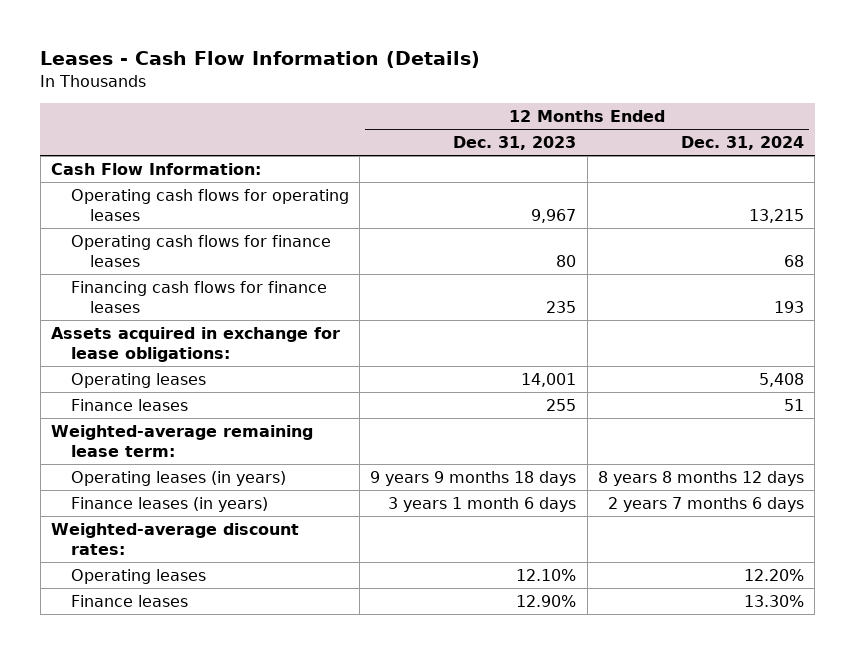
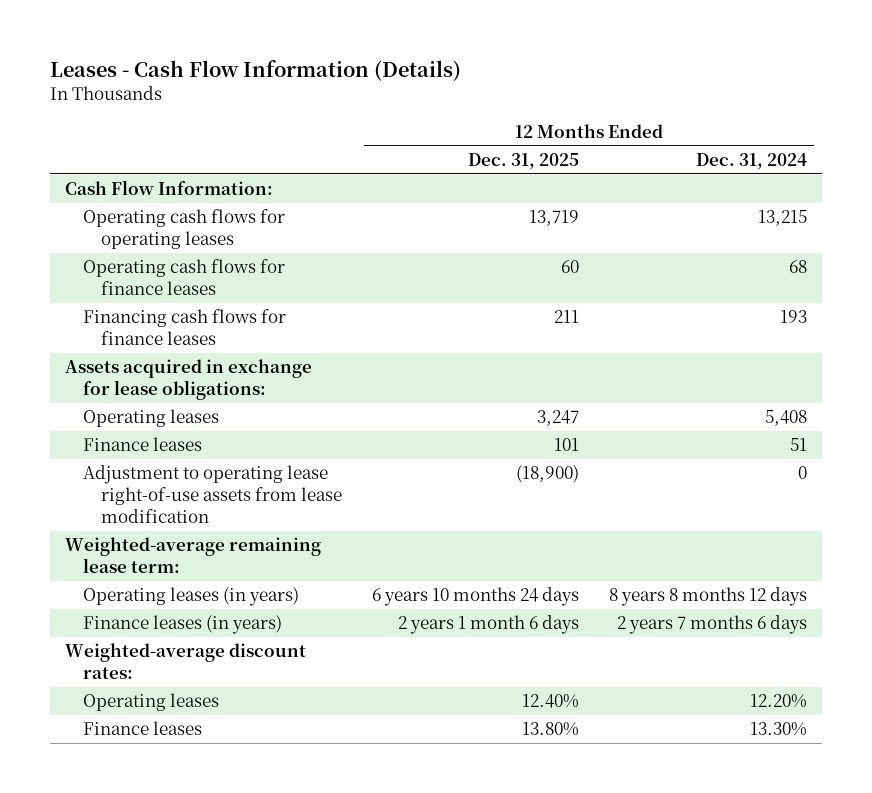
- | 12 Months Ended Dec. 31, 2023 | 12 Months Ended Dec. 31, 2024
+ | 12 Months Ended Dec. 31, 2025 | 12 Months Ended Dec. 31, 2024
+ Adjustment to operating lease right-of-use assets from lease modification | (18,900) | 0

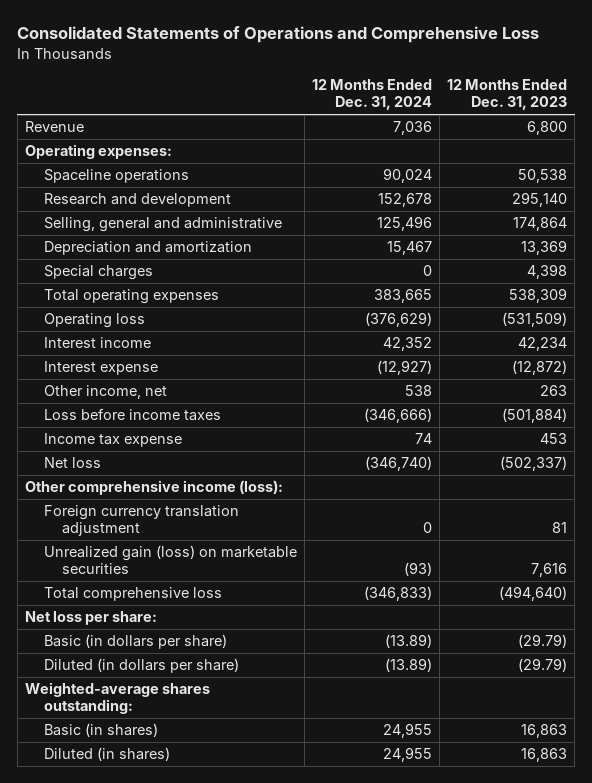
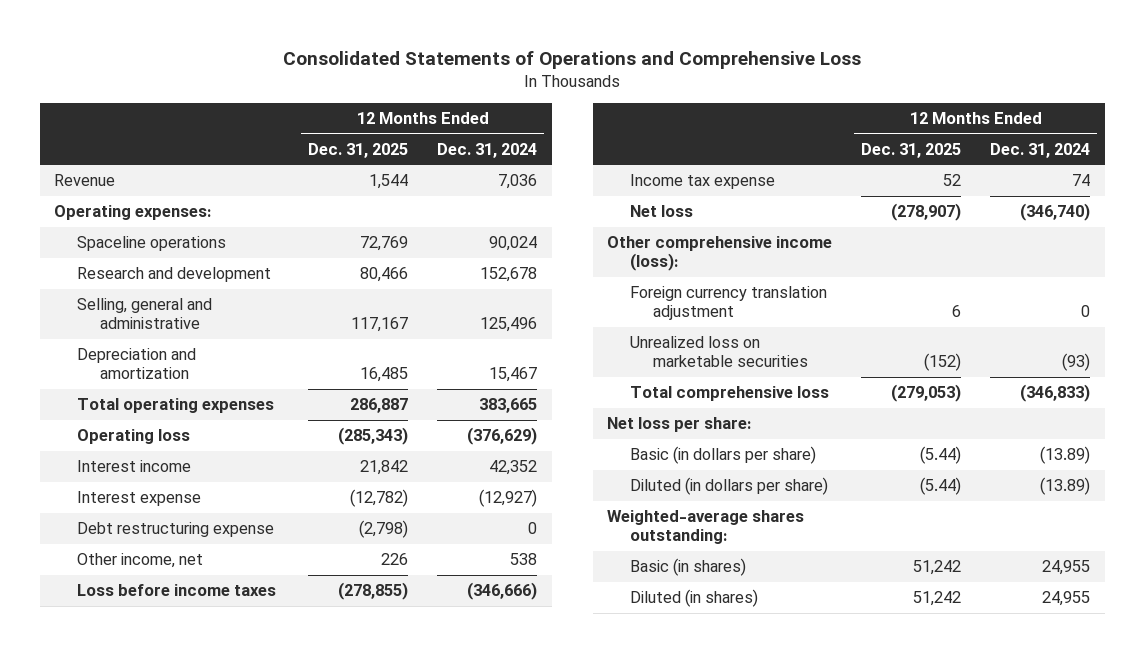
- | 12 Months Ended Dec. 31, 2024 | 12 Months Ended Dec. 31, 2023
+ | 12 Months Ended Dec. 31, 2025 | 12 Months Ended Dec. 31, 2024
- Special charges | 0 | 4,398
+ Debt restructuring expense | (2,798) | 0
- Unrealized gain (loss) on marketable securities | (93) | 7,616
+ Unrealized loss on marketable securities | (152) | (93)

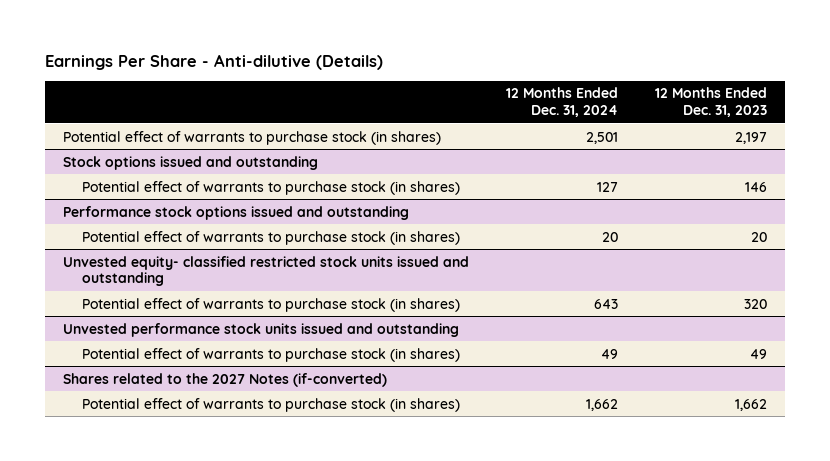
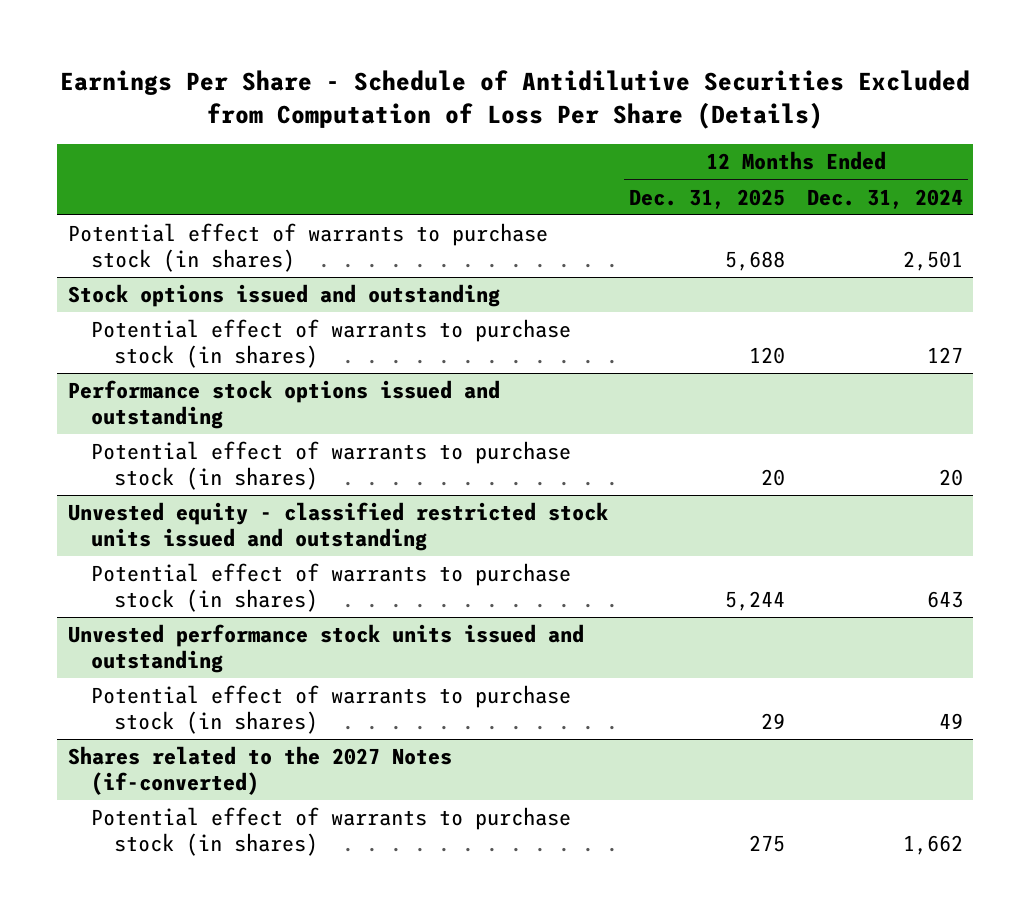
- Earnings Per Share - Anti-dilutive (Details)
+ Earnings Per Share - Schedule of Antidilutive Securities Excluded from Computation of Loss Per Share (Details)
- | 12 Months Ended Dec. 31, 2024 | 12 Months Ended Dec. 31, 2023
+ | 12 Months Ended Dec. 31, 2025 | 12 Months Ended Dec. 31, 2024
- Unvested equity- classified restricted stock units issued and outstanding
+ Unvested equity - classified restricted stock units issued and outstanding

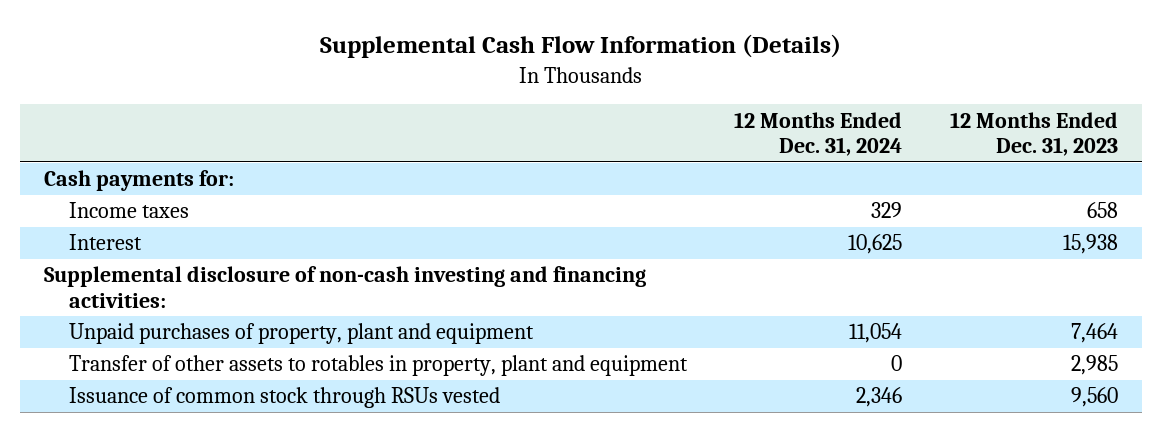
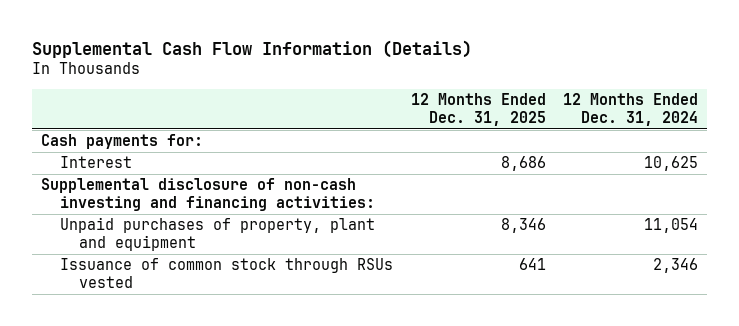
- | 12 Months Ended Dec. 31, 2024 | 12 Months Ended Dec. 31, 2023
+ | 12 Months Ended Dec. 31, 2025 | 12 Months Ended Dec. 31, 2024
- Income taxes | 329 | 658
- Transfer of other assets to rotables in property, plant and equipment | 0 | 2,985

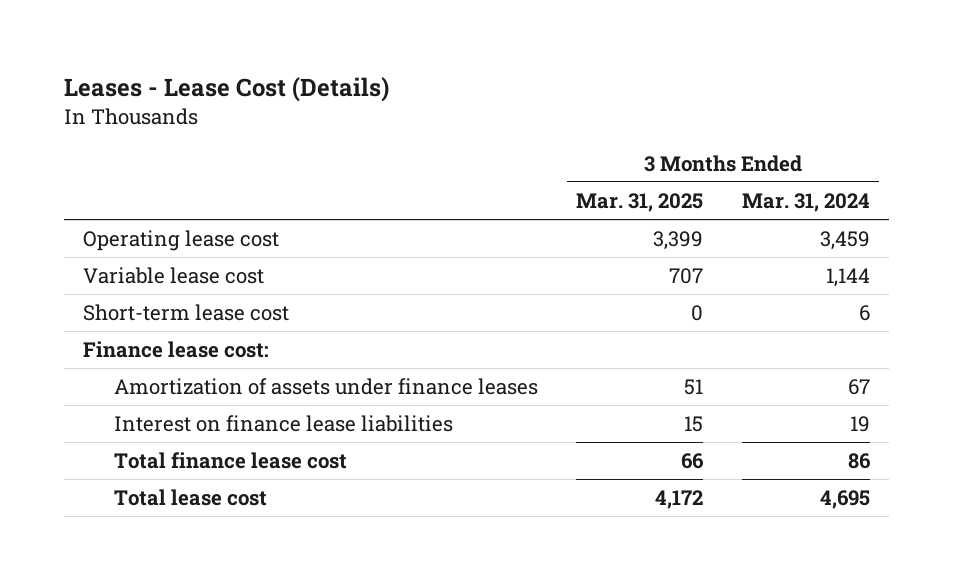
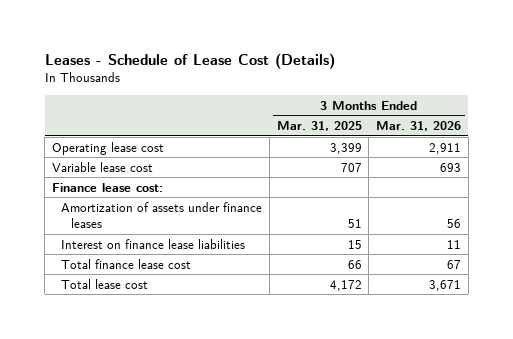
- Leases - Lease Cost (Details)
+ Leases - Schedule of Lease Cost (Details)
- | 3 Months Ended Mar. 31, 2025 | 3 Months Ended Mar. 31, 2024
+ | 3 Months Ended Mar. 31, 2025 | 3 Months Ended Mar. 31, 2026
- Short-term lease cost | 0 | 6

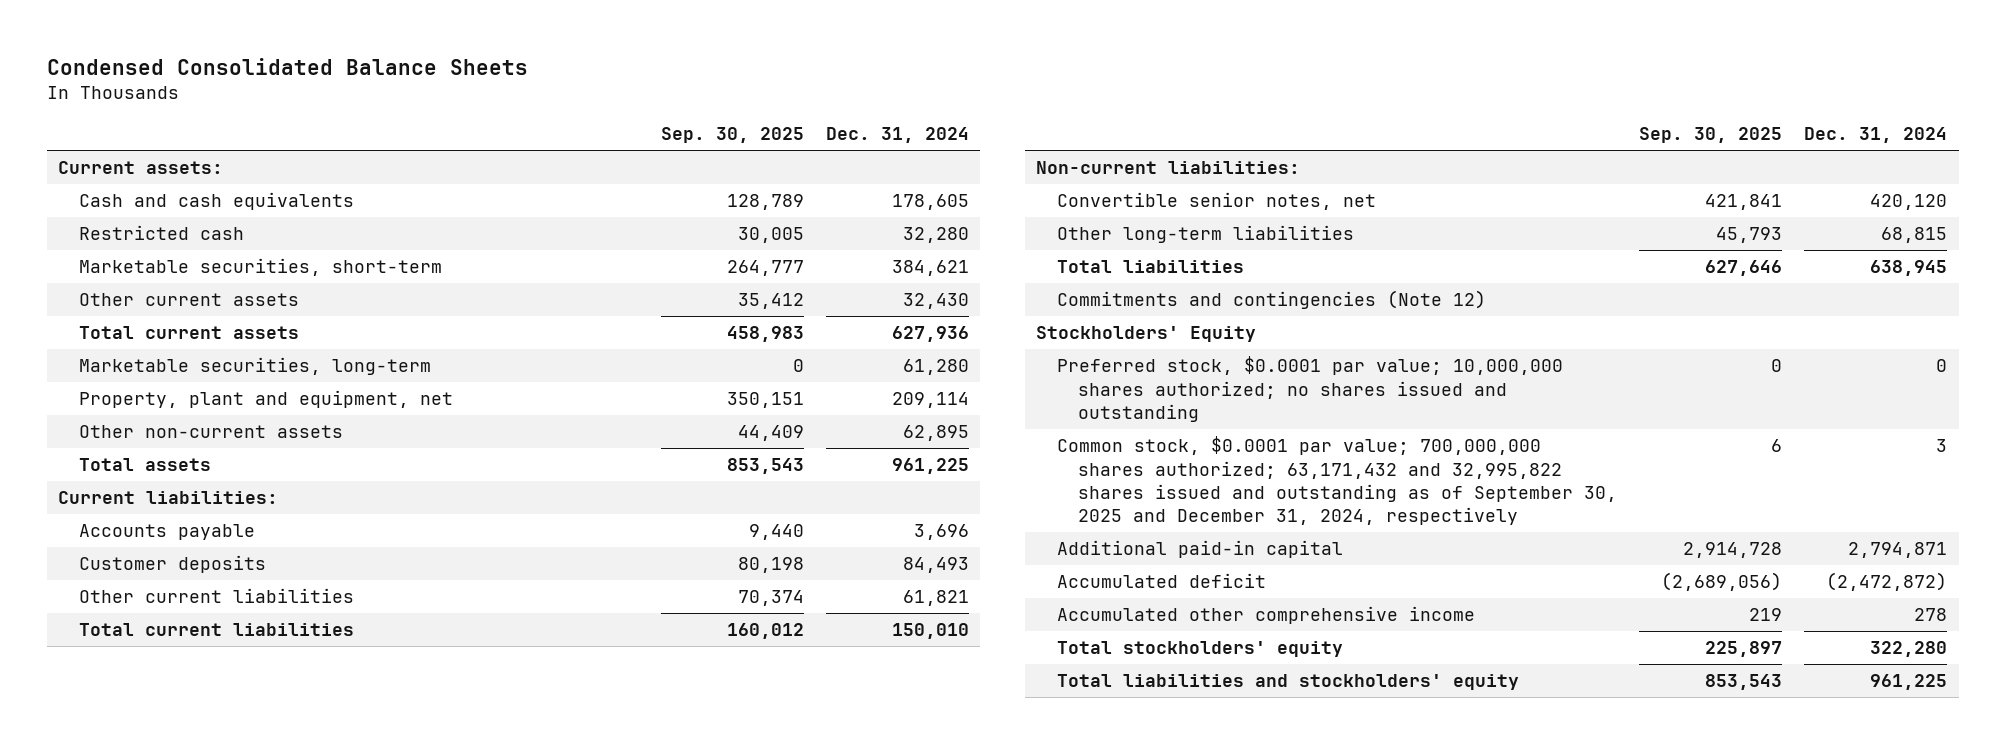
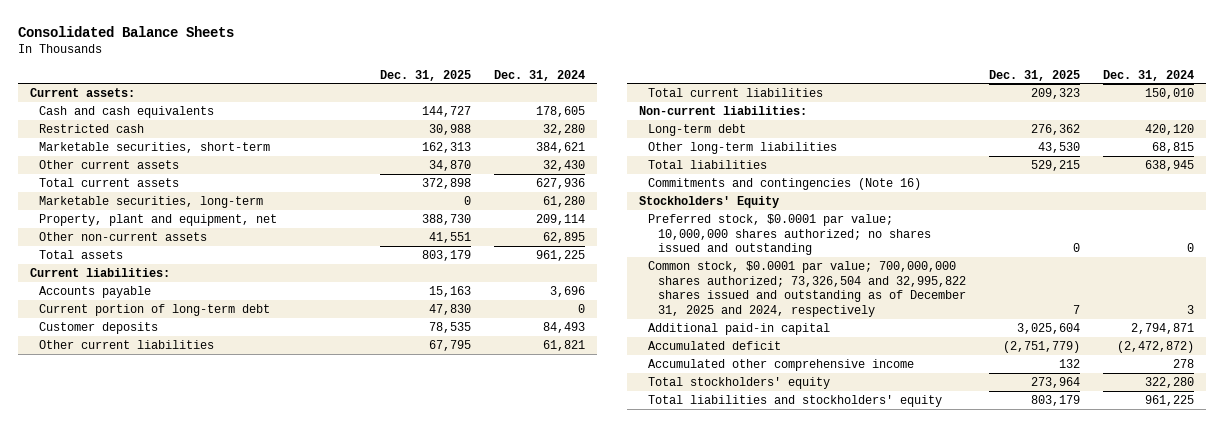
- Condensed Consolidated Balance Sheets
+ Consolidated Balance Sheets
- | Sep. 30, 2025 | Dec. 31, 2024
+ | Dec. 31, 2025 | Dec. 31, 2024
+ Current portion of long-term debt | 47,830 | 0
- Convertible senior notes, net | 421,841 | 420,120
+ Long-term debt | 276,362 | 420,120
- Commitments and contingencies (Note 12)
+ Commitments and contingencies (Note 16)
- Common stock, $0.0001 par value; 700,000,000 shares authorized; 63,171,432 and 32,995,822 shares issued and outstanding as of September 30, 2025 and December 31, 2024, respectively | 6 | 3
+ Common stock, $0.0001 par value; 700,000,000 shares authorized; 73,326,504 and 32,995,822 shares issued and outstanding as of December 31, 2025 and 2024, respectively | 7 | 3

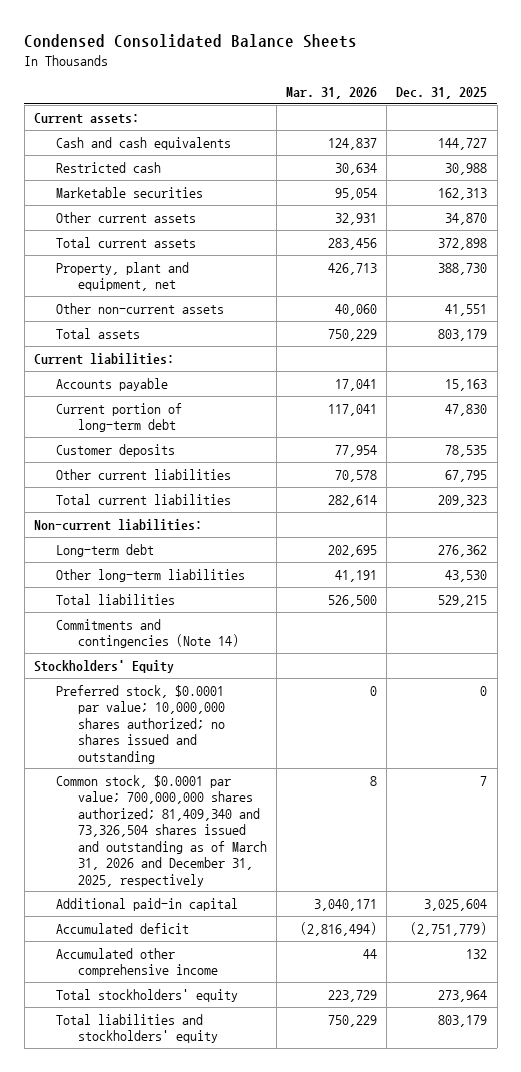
- Consolidated Balance Sheets
+ Condensed Consolidated Balance Sheets
- | Dec. 31, 2025 | Dec. 31, 2024
+ | Mar. 31, 2026 | Dec. 31, 2025
- Marketable securities, short-term | 162,313 | 384,621
+ Marketable securities | 95,054 | 162,313
- Marketable securities, long-term | 0 | 61,280
- Commitments and contingencies (Note 16)
+ Commitments and contingencies (Note 14)
- Common stock, $0.0001 par value; 700,000,000 shares authorized; 73,326,504 and 32,995,822 shares issued and outstanding as of December 31, 2025 and 2024, respectively | 7 | 3
+ Common stock, $0.0001 par value; 700,000,000 shares authorized; 81,409,340 and 73,326,504 shares issued and outstanding as of March 31, 2026 and December 31, 2025, respectively | 8 | 7

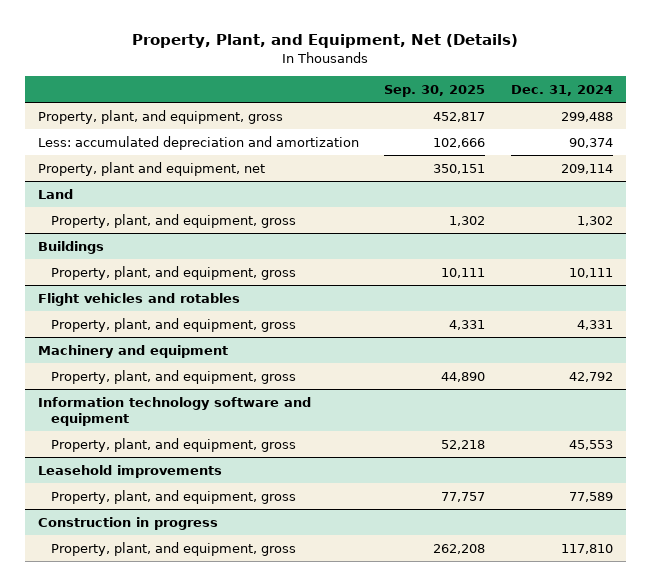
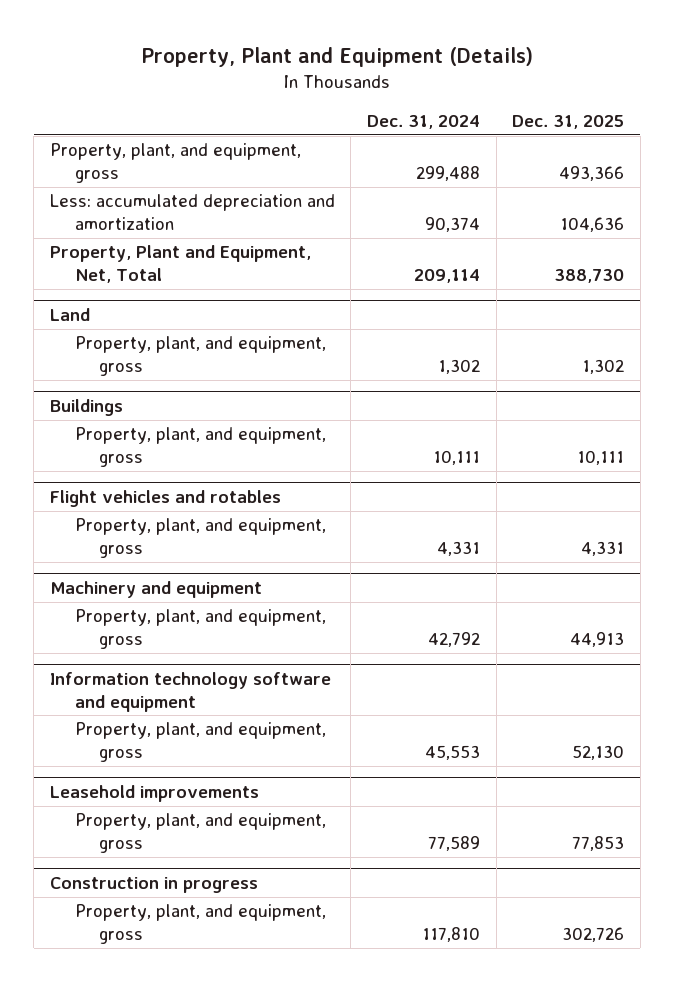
- Property, Plant, and Equipment, Net (Details)
+ Property, Plant and Equipment (Details)
- | Sep. 30, 2025 | Dec. 31, 2024
+ | Dec. 31, 2024 | Dec. 31, 2025
- Property, plant and equipment, net | 350,151 | 209,114
+ Property, Plant and Equipment, Net, Total | 209,114 | 388,730

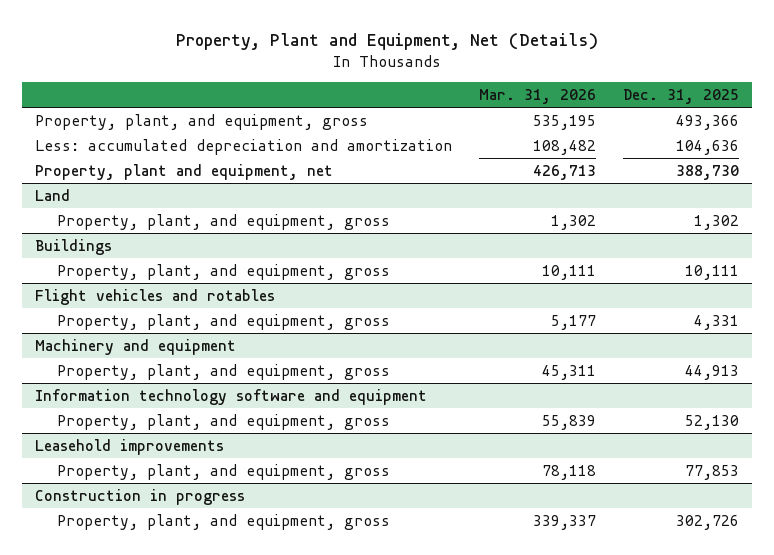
- Property, Plant and Equipment (Details)
+ Property, Plant and Equipment, Net (Details)
- | Dec. 31, 2024 | Dec. 31, 2025
+ | Mar. 31, 2026 | Dec. 31, 2025
- Property, Plant and Equipment, Net, Total | 209,114 | 388,730
+ Property, plant and equipment, net | 426,713 | 388,730

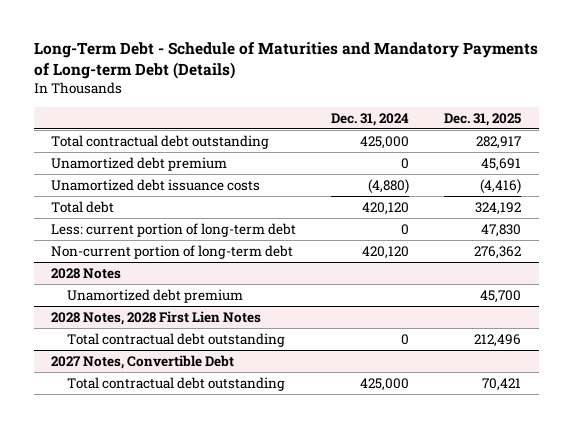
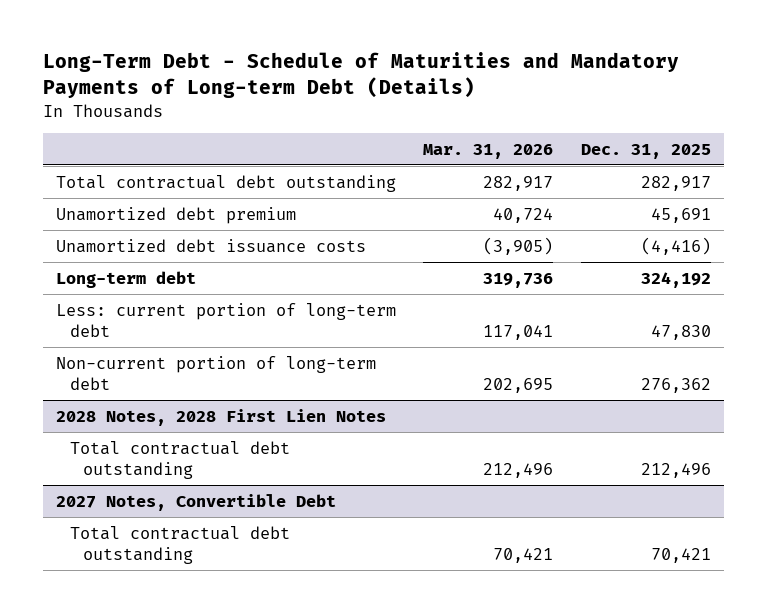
- | Dec. 31, 2024 | Dec. 31, 2025
+ | Mar. 31, 2026 | Dec. 31, 2025
- Total debt | 420,120 | 324,192
+ Long-term debt | 319,736 | 324,192
- 2028 Notes
- Unamortized debt premium | | 45,700

